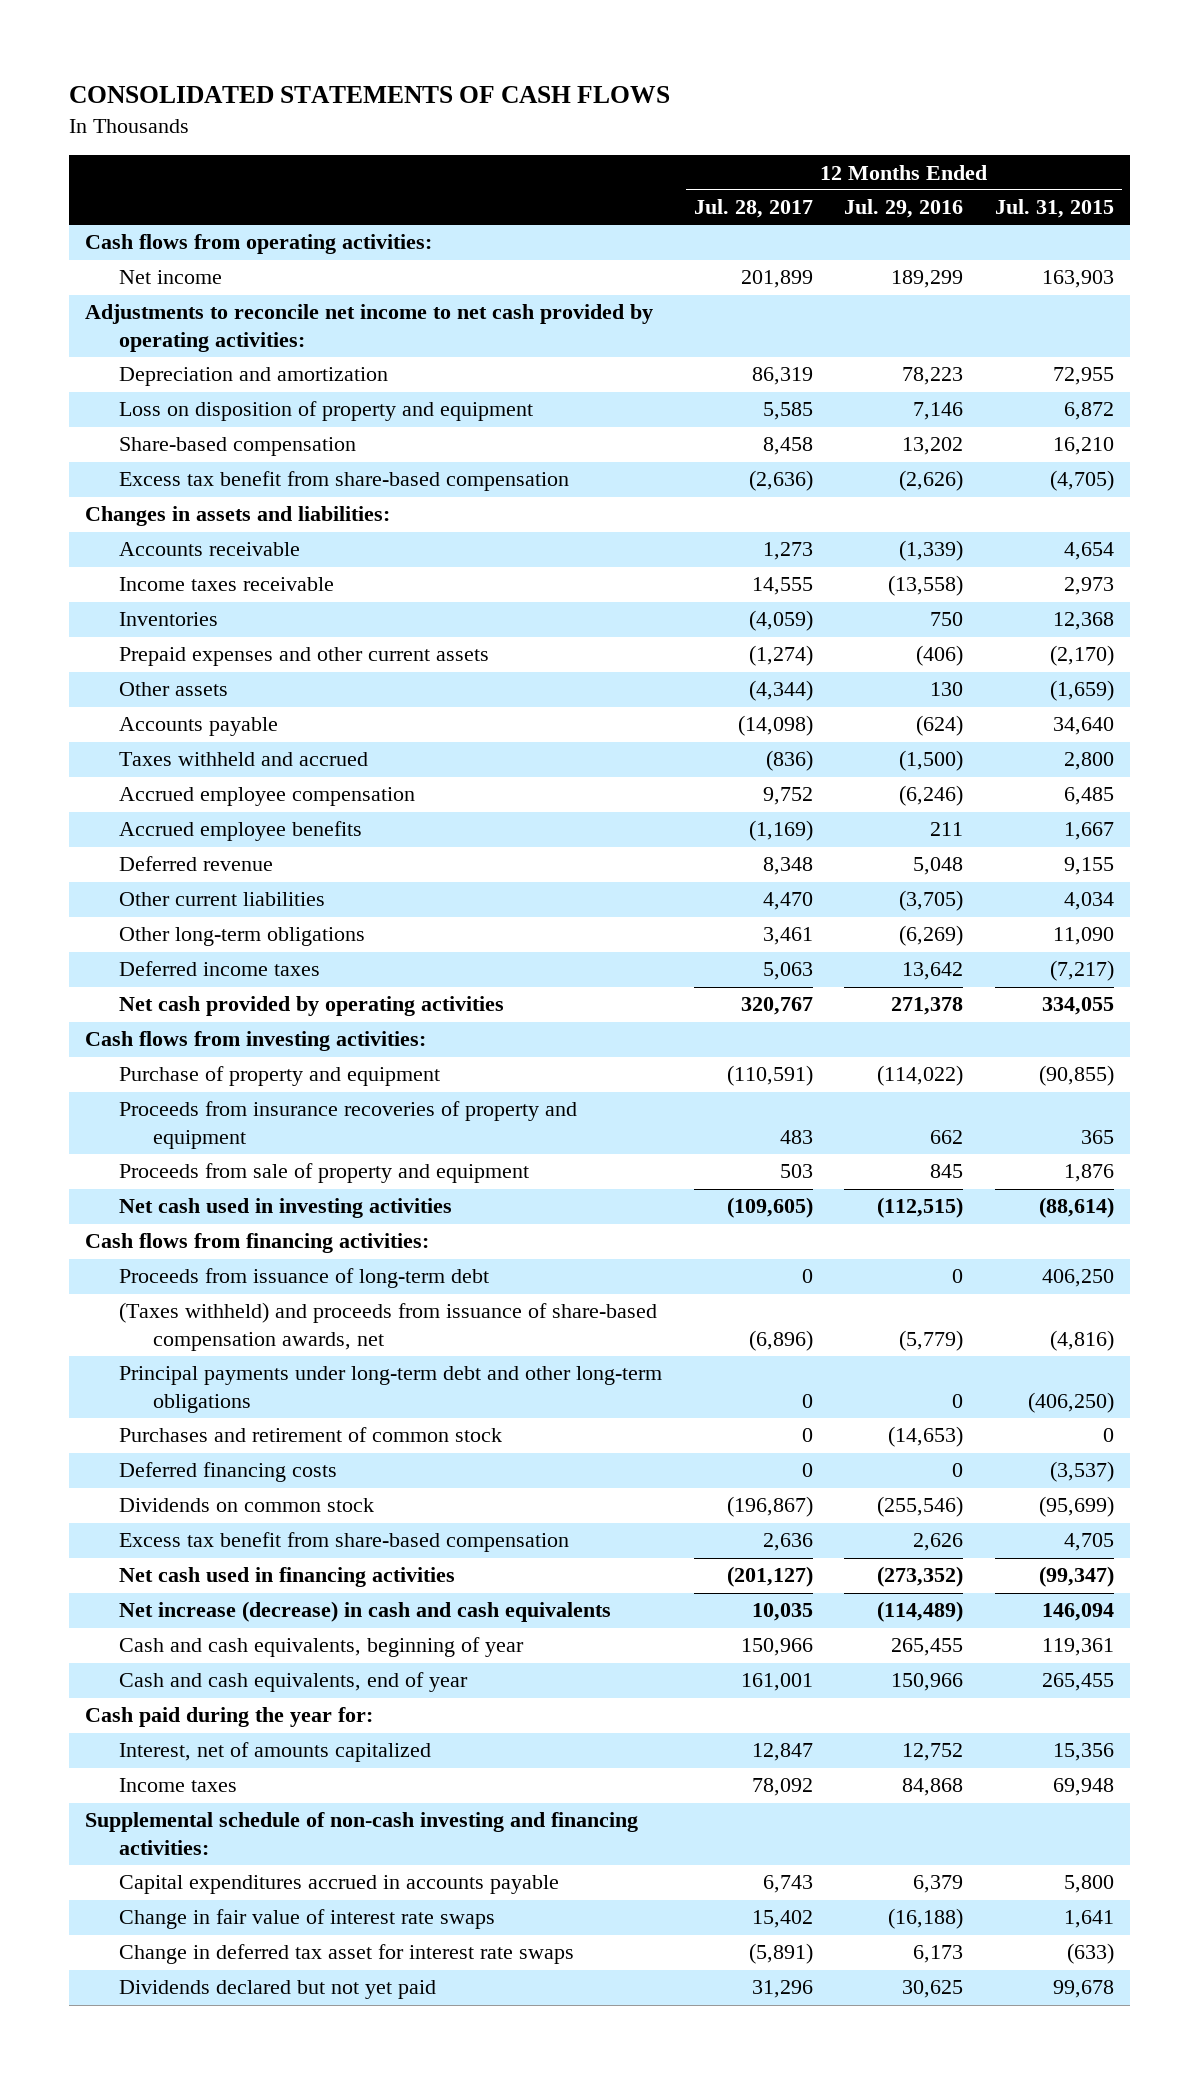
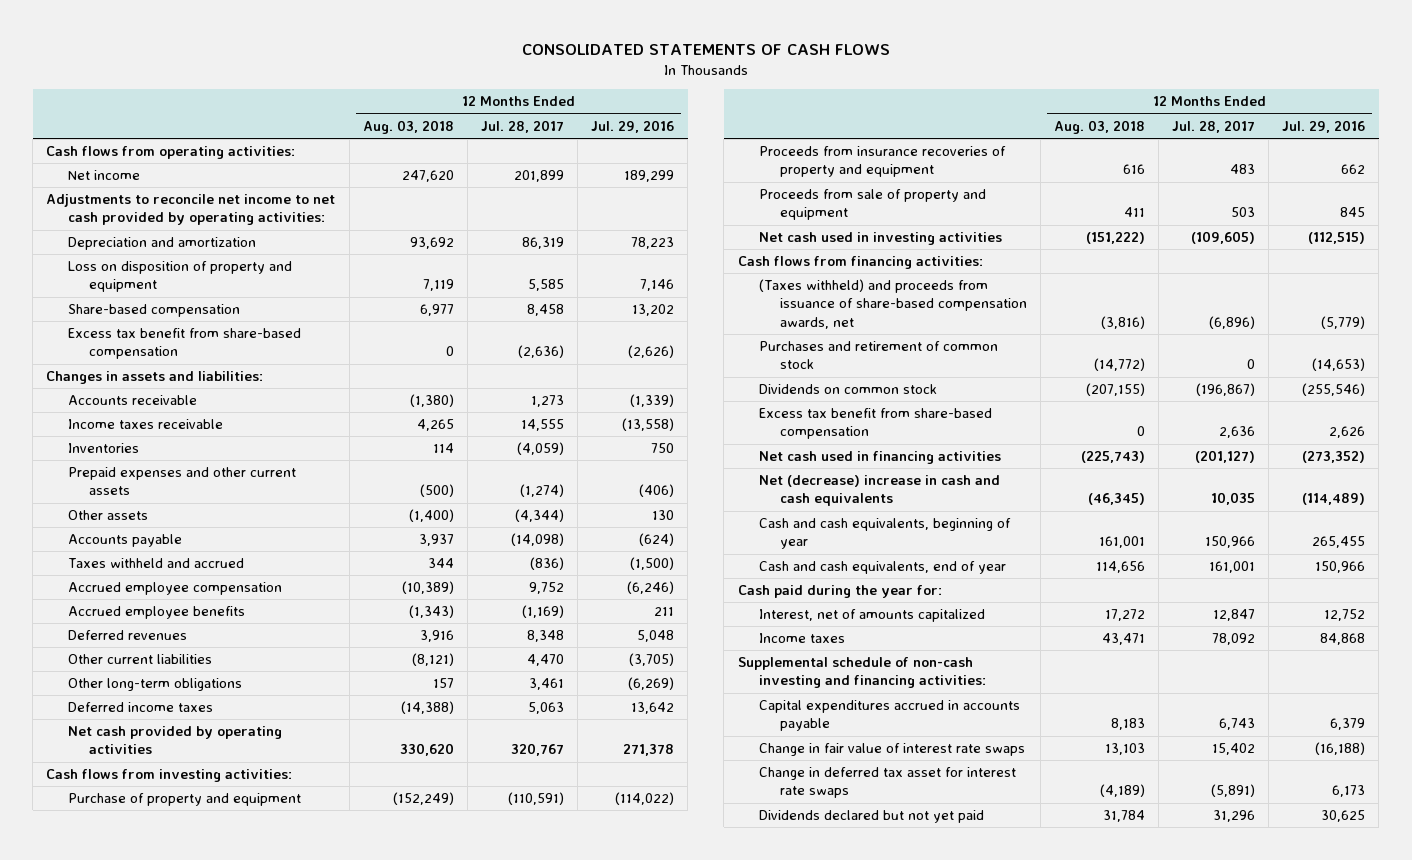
- | 12 Months Ended Jul. 28, 2017 | 12 Months Ended Jul. 29, 2016 | 12 Months Ended Jul. 31, 2015
+ | 12 Months Ended Aug. 03, 2018 | 12 Months Ended Jul. 28, 2017 | 12 Months Ended Jul. 29, 2016
- Deferred revenue | 8,348 | 5,048 | 9,155
+ Deferred revenues | 3,916 | 8,348 | 5,048
- Proceeds from issuance of long-term debt | 0 | 0 | 406,250
- Principal payments under long-term debt and other long-term obligations | 0 | 0 | (406,250)
- Deferred financing costs | 0 | 0 | (3,537)
- Net increase (decrease) in cash and cash equivalents | 10,035 | (114,489) | 146,094
+ Net (decrease) increase in cash and cash equivalents | (46,345) | 10,035 | (114,489)

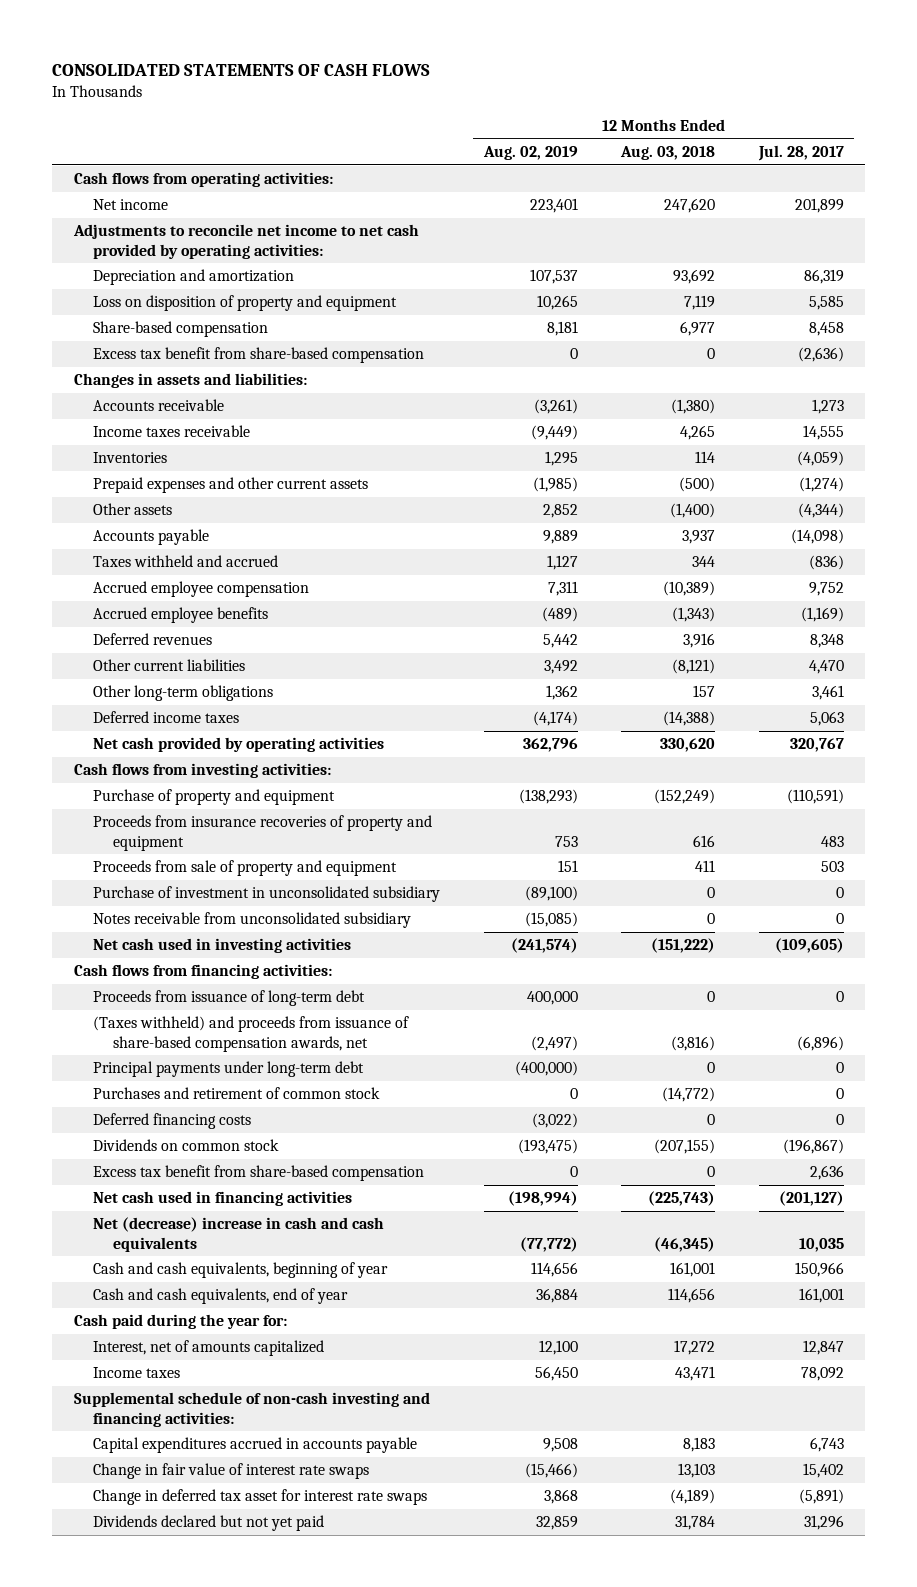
- | 12 Months Ended Aug. 03, 2018 | 12 Months Ended Jul. 28, 2017 | 12 Months Ended Jul. 29, 2016
+ | 12 Months Ended Aug. 02, 2019 | 12 Months Ended Aug. 03, 2018 | 12 Months Ended Jul. 28, 2017
+ Purchase of investment in unconsolidated subsidiary | (89,100) | 0 | 0
+ Notes receivable from unconsolidated subsidiary | (15,085) | 0 | 0
+ Proceeds from issuance of long-term debt | 400,000 | 0 | 0
+ Principal payments under long-term debt | (400,000) | 0 | 0
+ Deferred financing costs | (3,022) | 0 | 0

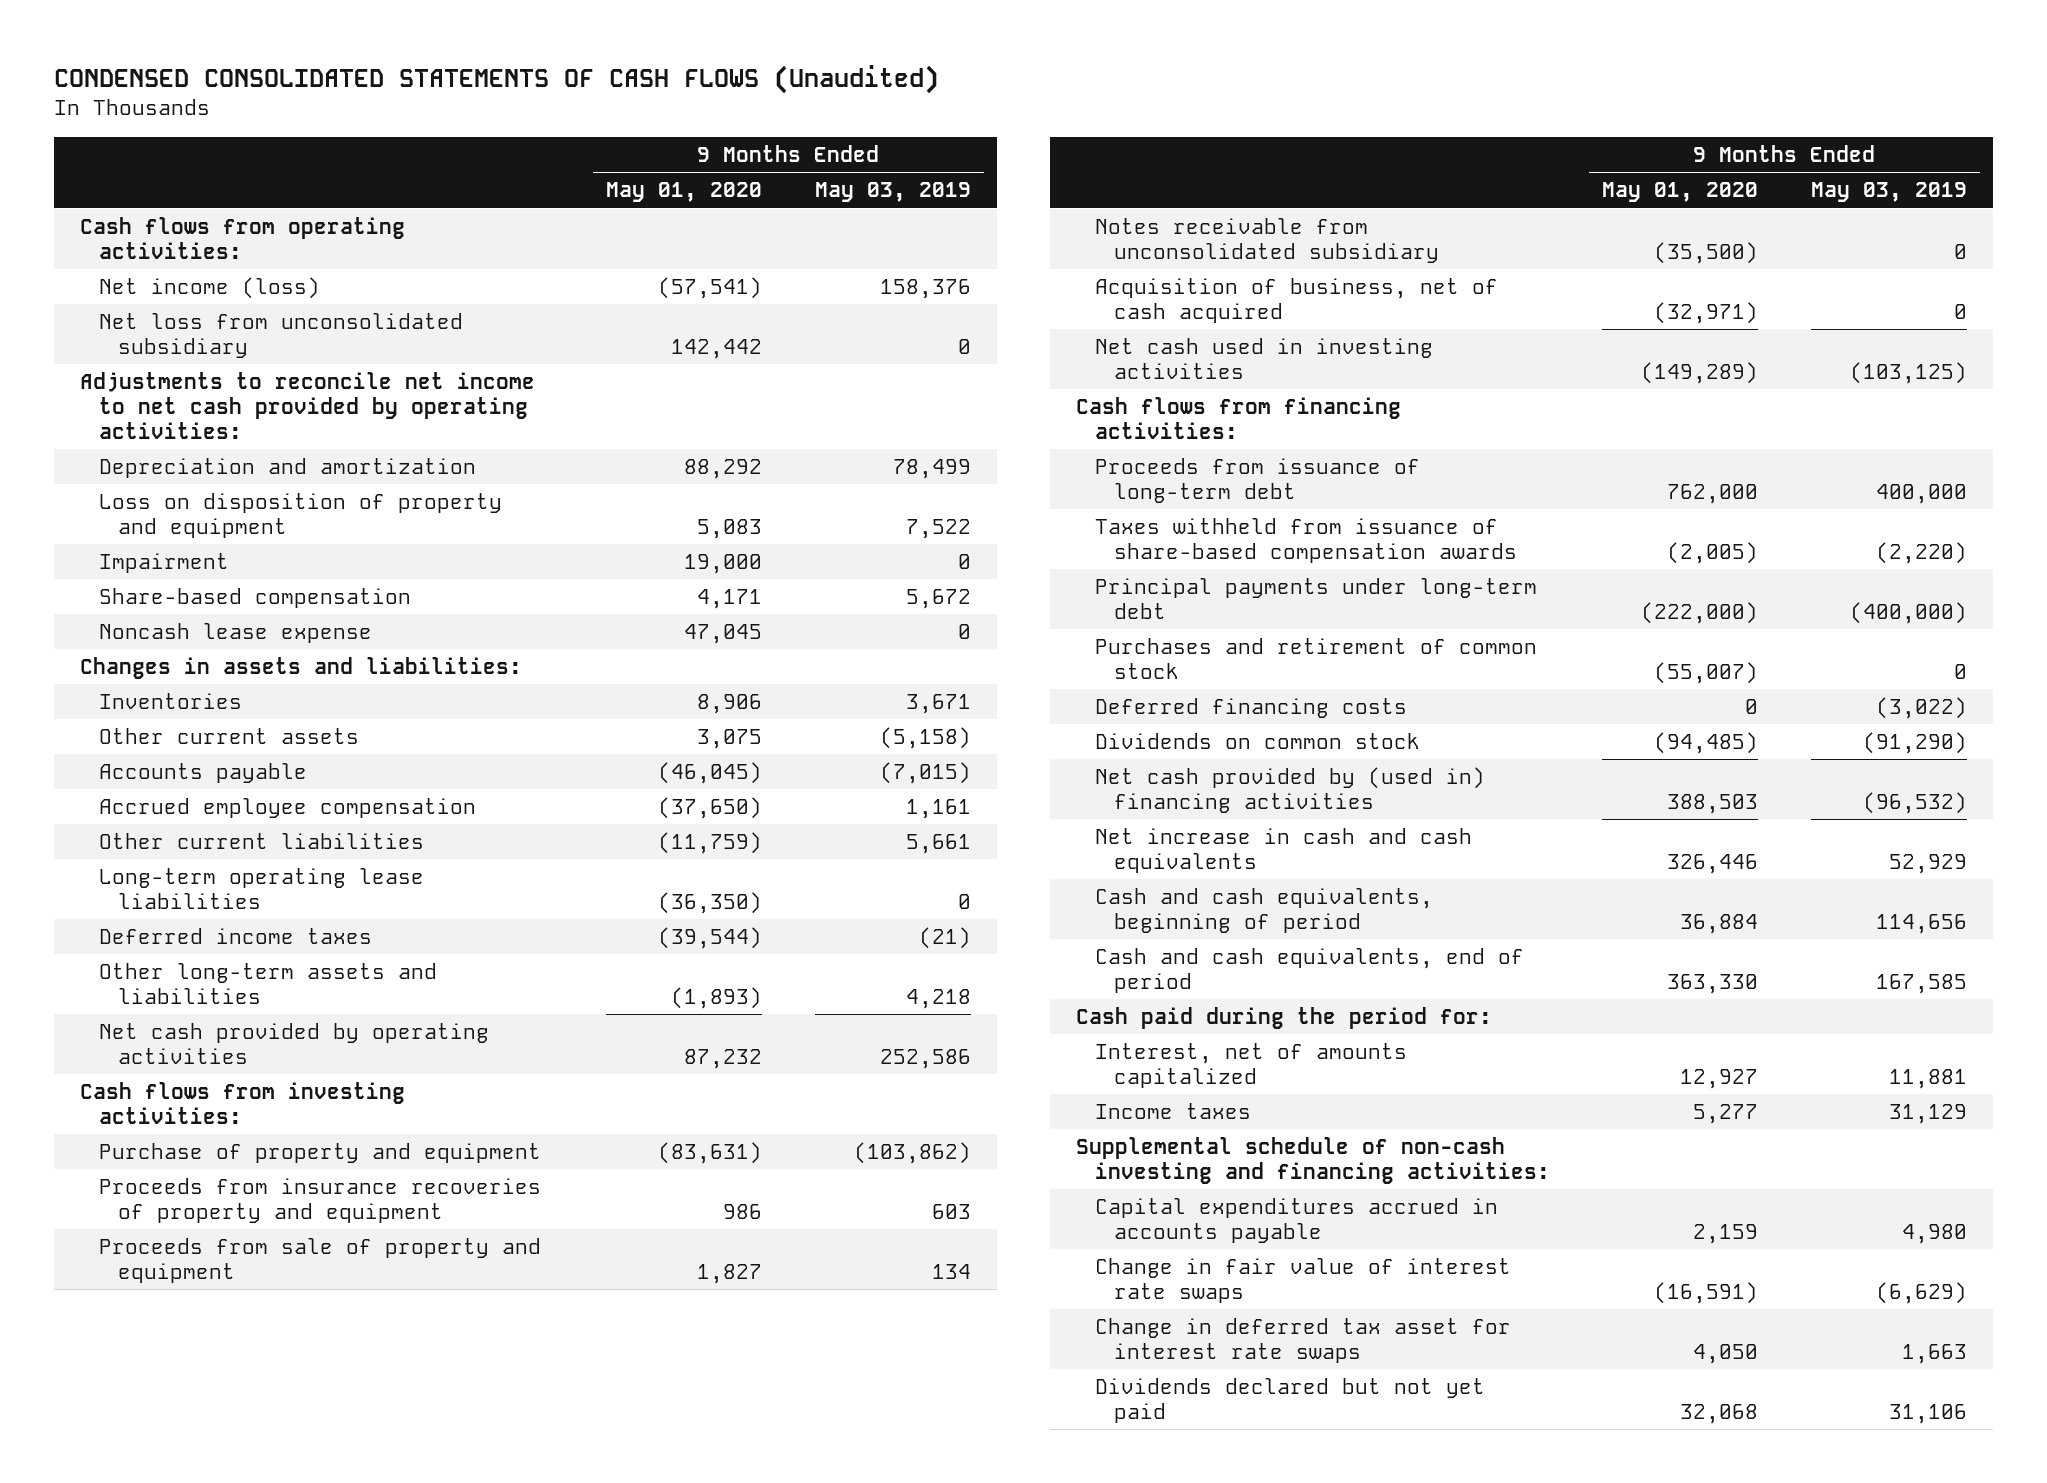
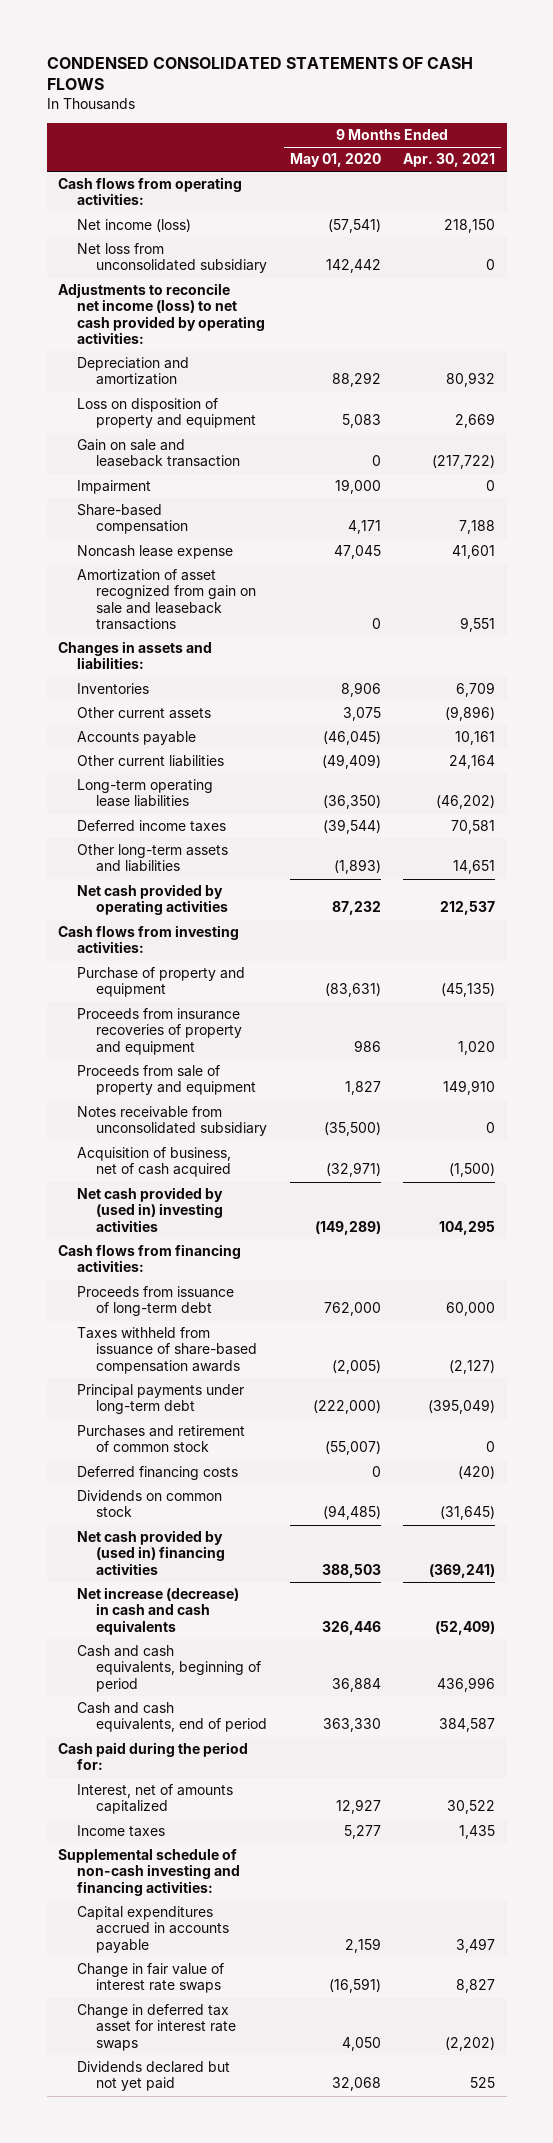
- CONDENSED CONSOLIDATED STATEMENTS OF CASH FLOWS (Unaudited)
+ CONDENSED CONSOLIDATED STATEMENTS OF CASH FLOWS
- | 9 Months Ended May 01, 2020 | 9 Months Ended May 03, 2019
+ | 9 Months Ended May 01, 2020 | 9 Months Ended Apr. 30, 2021
- Adjustments to reconcile net income to net cash provided by operating activities:
+ Adjustments to reconcile net income (loss) to net cash provided by operating activities:
+ Gain on sale and leaseback transaction | 0 | (217,722)
+ Amortization of asset recognized from gain on sale and leaseback transactions | 0 | 9,551
- Accrued employee compensation | (37,650) | 1,161
- Other current liabilities | (11,759) | 5,661
+ Other current liabilities | (49,409) | 24,164
- Net cash used in investing activities | (149,289) | (103,125)
+ Net cash provided by (used in) investing activities | (149,289) | 104,295
- Net increase in cash and cash equivalents | 326,446 | 52,929
+ Net increase (decrease) in cash and cash equivalents | 326,446 | (52,409)

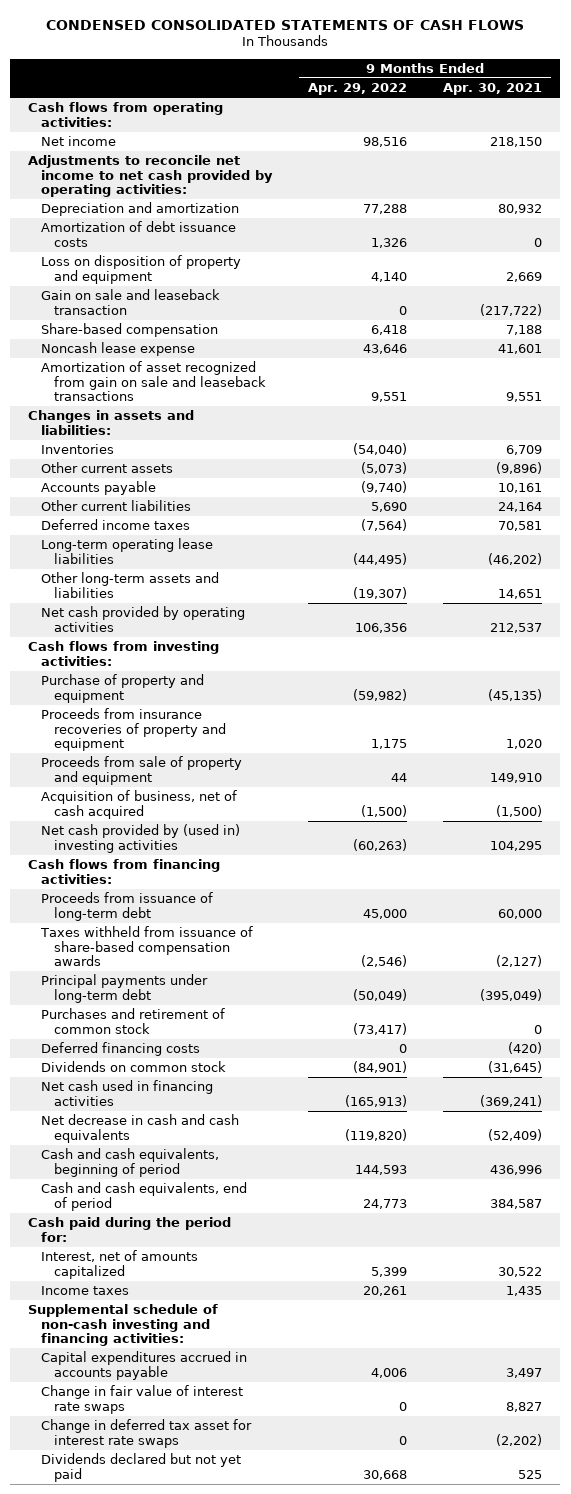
- | 9 Months Ended May 01, 2020 | 9 Months Ended Apr. 30, 2021
+ | 9 Months Ended Apr. 29, 2022 | 9 Months Ended Apr. 30, 2021
- Net income (loss) | (57,541) | 218,150
- Net loss from unconsolidated subsidiary | 142,442 | 0
- Adjustments to reconcile net income (loss) to net cash provided by operating activities:
+ Net income | 98,516 | 218,150
+ Adjustments to reconcile net income to net cash provided by operating activities:
+ Amortization of debt issuance costs | 1,326 | 0
- Impairment | 19,000 | 0
moved down: Long-term operating lease liabilities | (44,495) | (46,202)
- Notes receivable from unconsolidated subsidiary | (35,500) | 0
- Net cash provided by (used in) financing activities | 388,503 | (369,241)
- Net increase (decrease) in cash and cash equivalents | 326,446 | (52,409)
+ Net cash used in financing activities | (165,913) | (369,241)
+ Net decrease in cash and cash equivalents | (119,820) | (52,409)

